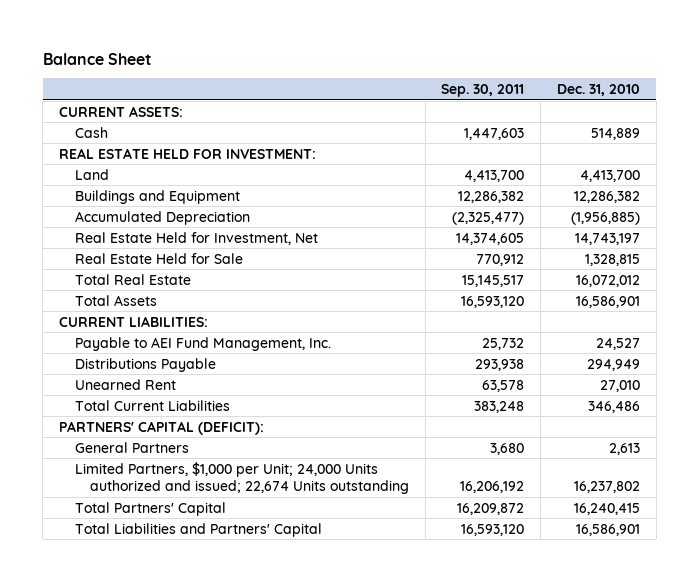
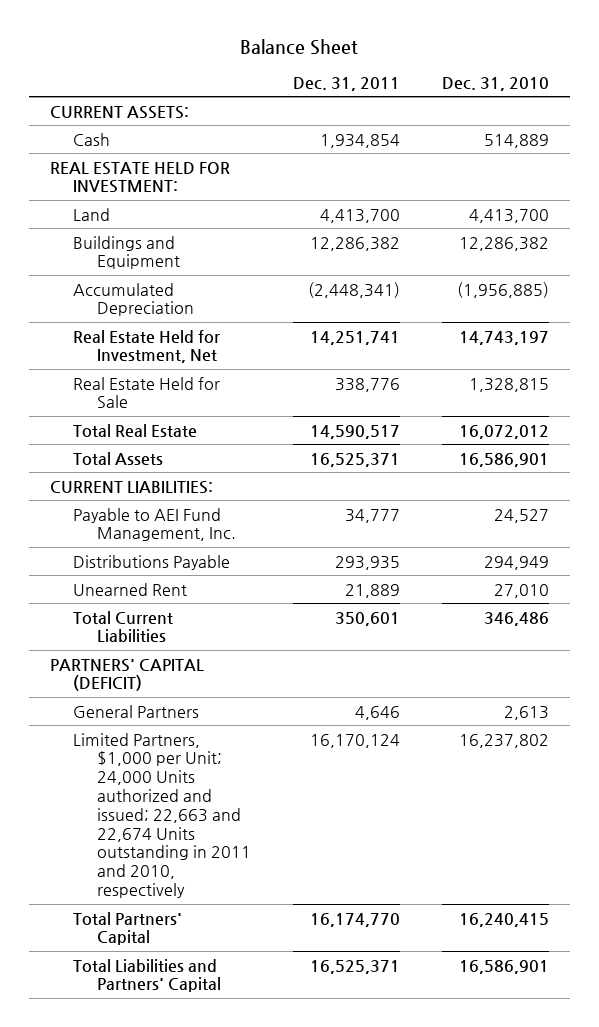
- | Sep. 30, 2011 | Dec. 31, 2010
+ | Dec. 31, 2011 | Dec. 31, 2010
- PARTNERS' CAPITAL (DEFICIT):
+ PARTNERS' CAPITAL (DEFICIT)
- Limited Partners, $1,000 per Unit; 24,000 Units authorized and issued; 22,674 Units outstanding | 16,206,192 | 16,237,802
+ Limited Partners, $1,000 per Unit; 24,000 Units authorized and issued; 22,663 and 22,674 Units outstanding in 2011 and 2010, respectively | 16,170,124 | 16,237,802

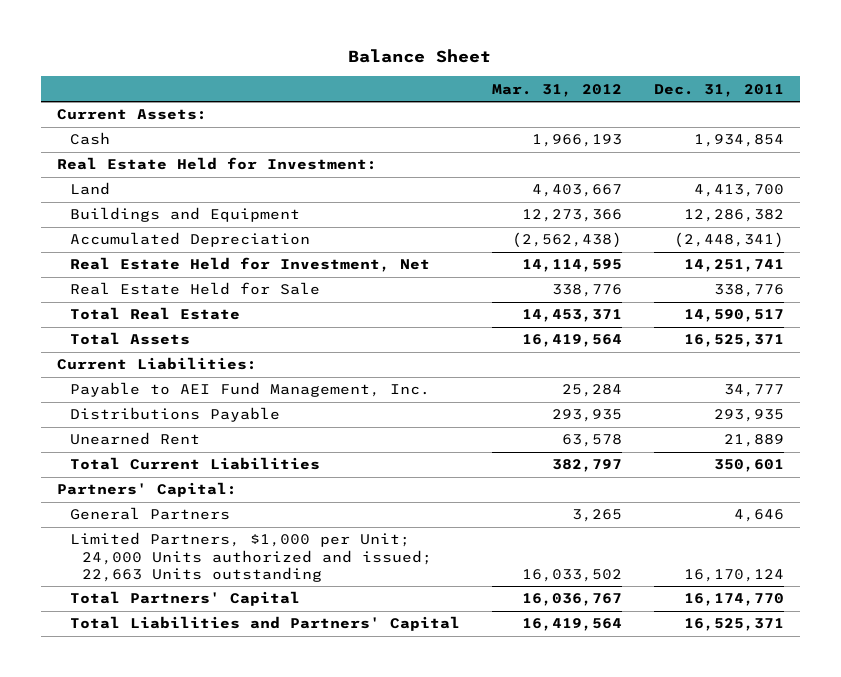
- | Dec. 31, 2011 | Dec. 31, 2010
+ | Mar. 31, 2012 | Dec. 31, 2011
- CURRENT ASSETS:
+ Current Assets:
- REAL ESTATE HELD FOR INVESTMENT:
+ Real Estate Held for Investment:
- CURRENT LIABILITIES:
+ Current Liabilities:
- PARTNERS' CAPITAL (DEFICIT)
+ Partners' Capital:
- Limited Partners, $1,000 per Unit; 24,000 Units authorized and issued; 22,663 and 22,674 Units outstanding in 2011 and 2010, respectively | 16,170,124 | 16,237,802
+ Limited Partners, $1,000 per Unit; 24,000 Units authorized and issued; 22,663 Units outstanding | 16,033,502 | 16,170,124

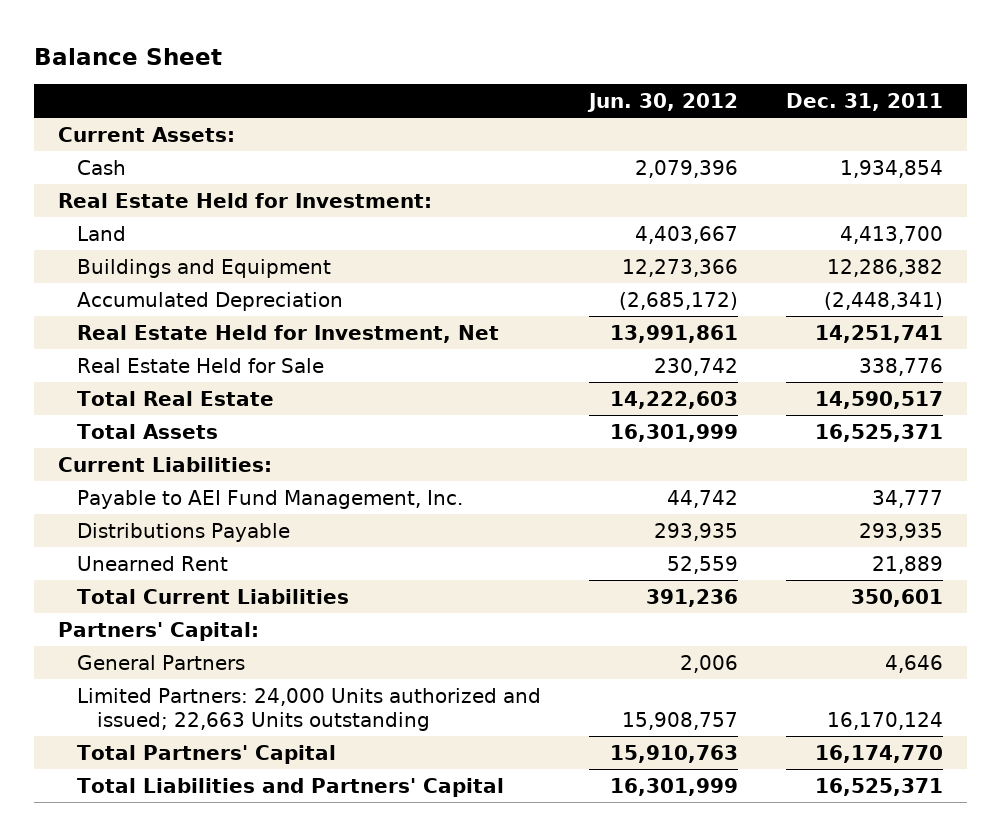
- | Mar. 31, 2012 | Dec. 31, 2011
+ | Jun. 30, 2012 | Dec. 31, 2011
- Limited Partners, $1,000 per Unit; 24,000 Units authorized and issued; 22,663 Units outstanding | 16,033,502 | 16,170,124
+ Limited Partners: 24,000 Units authorized and issued; 22,663 Units outstanding | 15,908,757 | 16,170,124

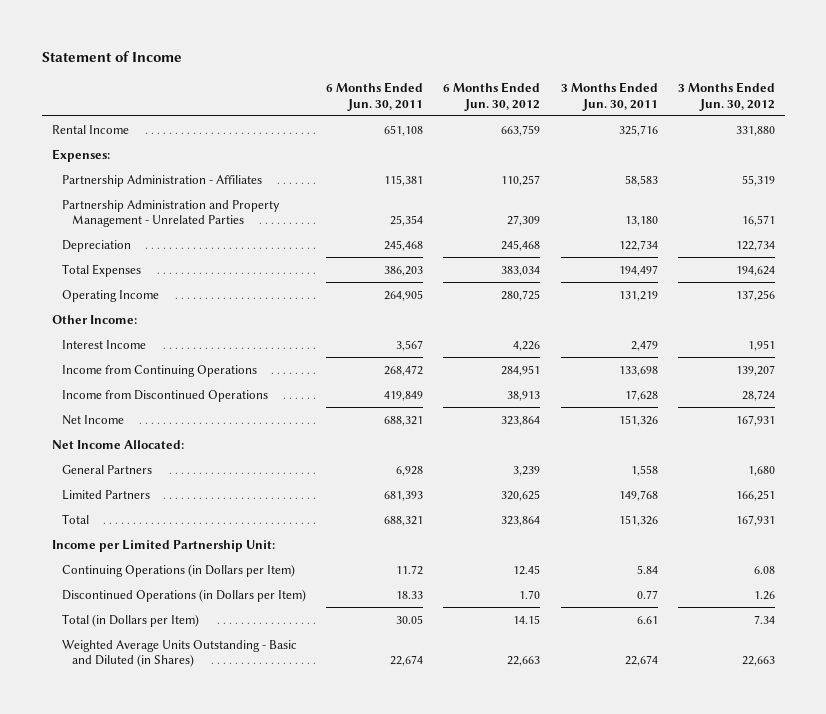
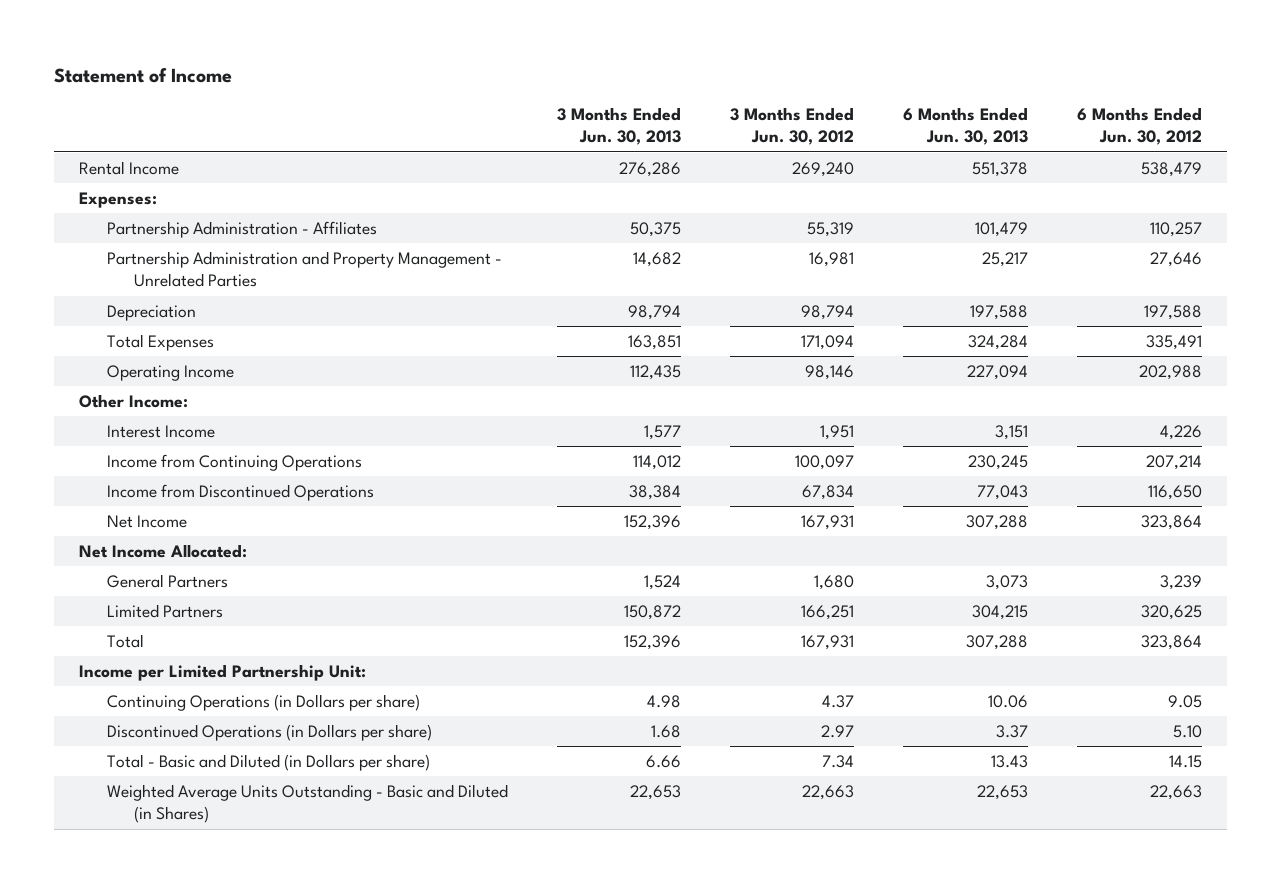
- | 6 Months Ended Jun. 30, 2011 | 6 Months Ended Jun. 30, 2012 | 3 Months Ended Jun. 30, 2011 | 3 Months Ended Jun. 30, 2012
+ | 3 Months Ended Jun. 30, 2013 | 3 Months Ended Jun. 30, 2012 | 6 Months Ended Jun. 30, 2013 | 6 Months Ended Jun. 30, 2012
- Rental Income | 651,108 | 663,759 | 325,716 | 331,880
+ Rental Income | 276,286 | 269,240 | 551,378 | 538,479
- Partnership Administration and Property Management - Unrelated Parties | 25,354 | 27,309 | 13,180 | 16,571
- Depreciation | 245,468 | 245,468 | 122,734 | 122,734
- Total Expenses | 386,203 | 383,034 | 194,497 | 194,624
- Operating Income | 264,905 | 280,725 | 131,219 | 137,256
+ Partnership Administration and Property Management - Unrelated Parties | 14,682 | 16,981 | 25,217 | 27,646
+ Depreciation | 98,794 | 98,794 | 197,588 | 197,588
+ Total Expenses | 163,851 | 171,094 | 324,284 | 335,491
+ Operating Income | 112,435 | 98,146 | 227,094 | 202,988
- Income from Continuing Operations | 268,472 | 284,951 | 133,698 | 139,207
- Income from Discontinued Operations | 419,849 | 38,913 | 17,628 | 28,724
+ Income from Continuing Operations | 114,012 | 100,097 | 230,245 | 207,214
+ Income from Discontinued Operations | 38,384 | 67,834 | 77,043 | 116,650
- Continuing Operations (in Dollars per Item) | 11.72 | 12.45 | 5.84 | 6.08
- Discontinued Operations (in Dollars per Item) | 18.33 | 1.70 | 0.77 | 1.26
- Total (in Dollars per Item) | 30.05 | 14.15 | 6.61 | 7.34
+ Continuing Operations (in Dollars per share) | 4.98 | 4.37 | 10.06 | 9.05
+ Discontinued Operations (in Dollars per share) | 1.68 | 2.97 | 3.37 | 5.10
+ Total - Basic and Diluted (in Dollars per share) | 6.66 | 7.34 | 13.43 | 14.15

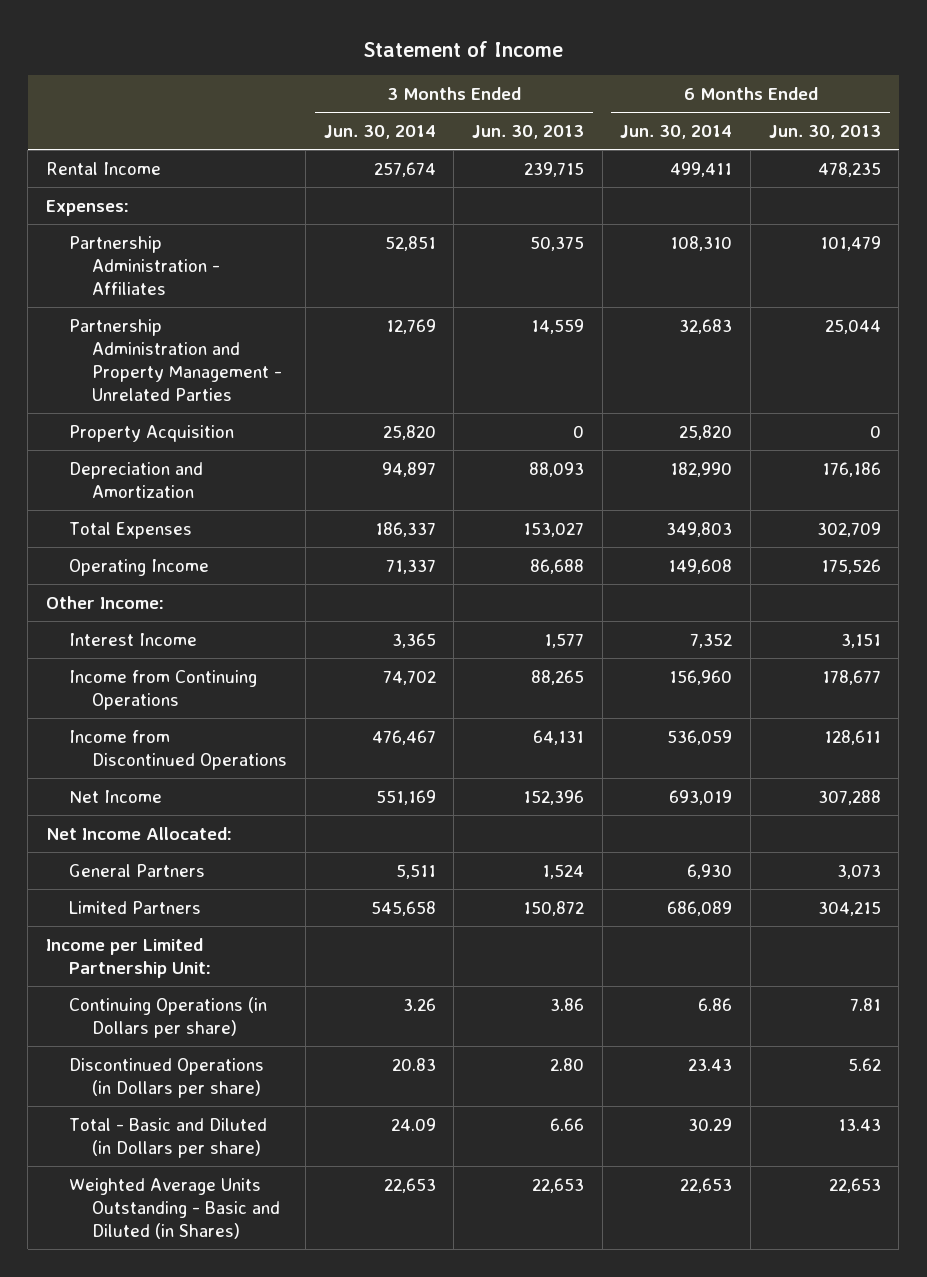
- | 3 Months Ended Jun. 30, 2013 | 3 Months Ended Jun. 30, 2012 | 6 Months Ended Jun. 30, 2013 | 6 Months Ended Jun. 30, 2012
+ | 3 Months Ended Jun. 30, 2014 | 3 Months Ended Jun. 30, 2013 | 6 Months Ended Jun. 30, 2014 | 6 Months Ended Jun. 30, 2013
- Rental Income | 276,286 | 269,240 | 551,378 | 538,479
+ Rental Income | 257,674 | 239,715 | 499,411 | 478,235
- Partnership Administration and Property Management - Unrelated Parties | 14,682 | 16,981 | 25,217 | 27,646
- Depreciation | 98,794 | 98,794 | 197,588 | 197,588
- Total Expenses | 163,851 | 171,094 | 324,284 | 335,491
- Operating Income | 112,435 | 98,146 | 227,094 | 202,988
+ Partnership Administration and Property Management - Unrelated Parties | 12,769 | 14,559 | 32,683 | 25,044
+ Property Acquisition | 25,820 | 0 | 25,820 | 0
+ Depreciation and Amortization | 94,897 | 88,093 | 182,990 | 176,186
+ Total Expenses | 186,337 | 153,027 | 349,803 | 302,709
+ Operating Income | 71,337 | 86,688 | 149,608 | 175,526
- Income from Continuing Operations | 114,012 | 100,097 | 230,245 | 207,214
- Income from Discontinued Operations | 38,384 | 67,834 | 77,043 | 116,650
+ Income from Continuing Operations | 74,702 | 88,265 | 156,960 | 178,677
+ Income from Discontinued Operations | 476,467 | 64,131 | 536,059 | 128,611
- Total | 152,396 | 167,931 | 307,288 | 323,864
- Continuing Operations (in Dollars per share) | 4.98 | 4.37 | 10.06 | 9.05
- Discontinued Operations (in Dollars per share) | 1.68 | 2.97 | 3.37 | 5.10
+ Continuing Operations (in Dollars per share) | 3.26 | 3.86 | 6.86 | 7.81
+ Discontinued Operations (in Dollars per share) | 20.83 | 2.80 | 23.43 | 5.62

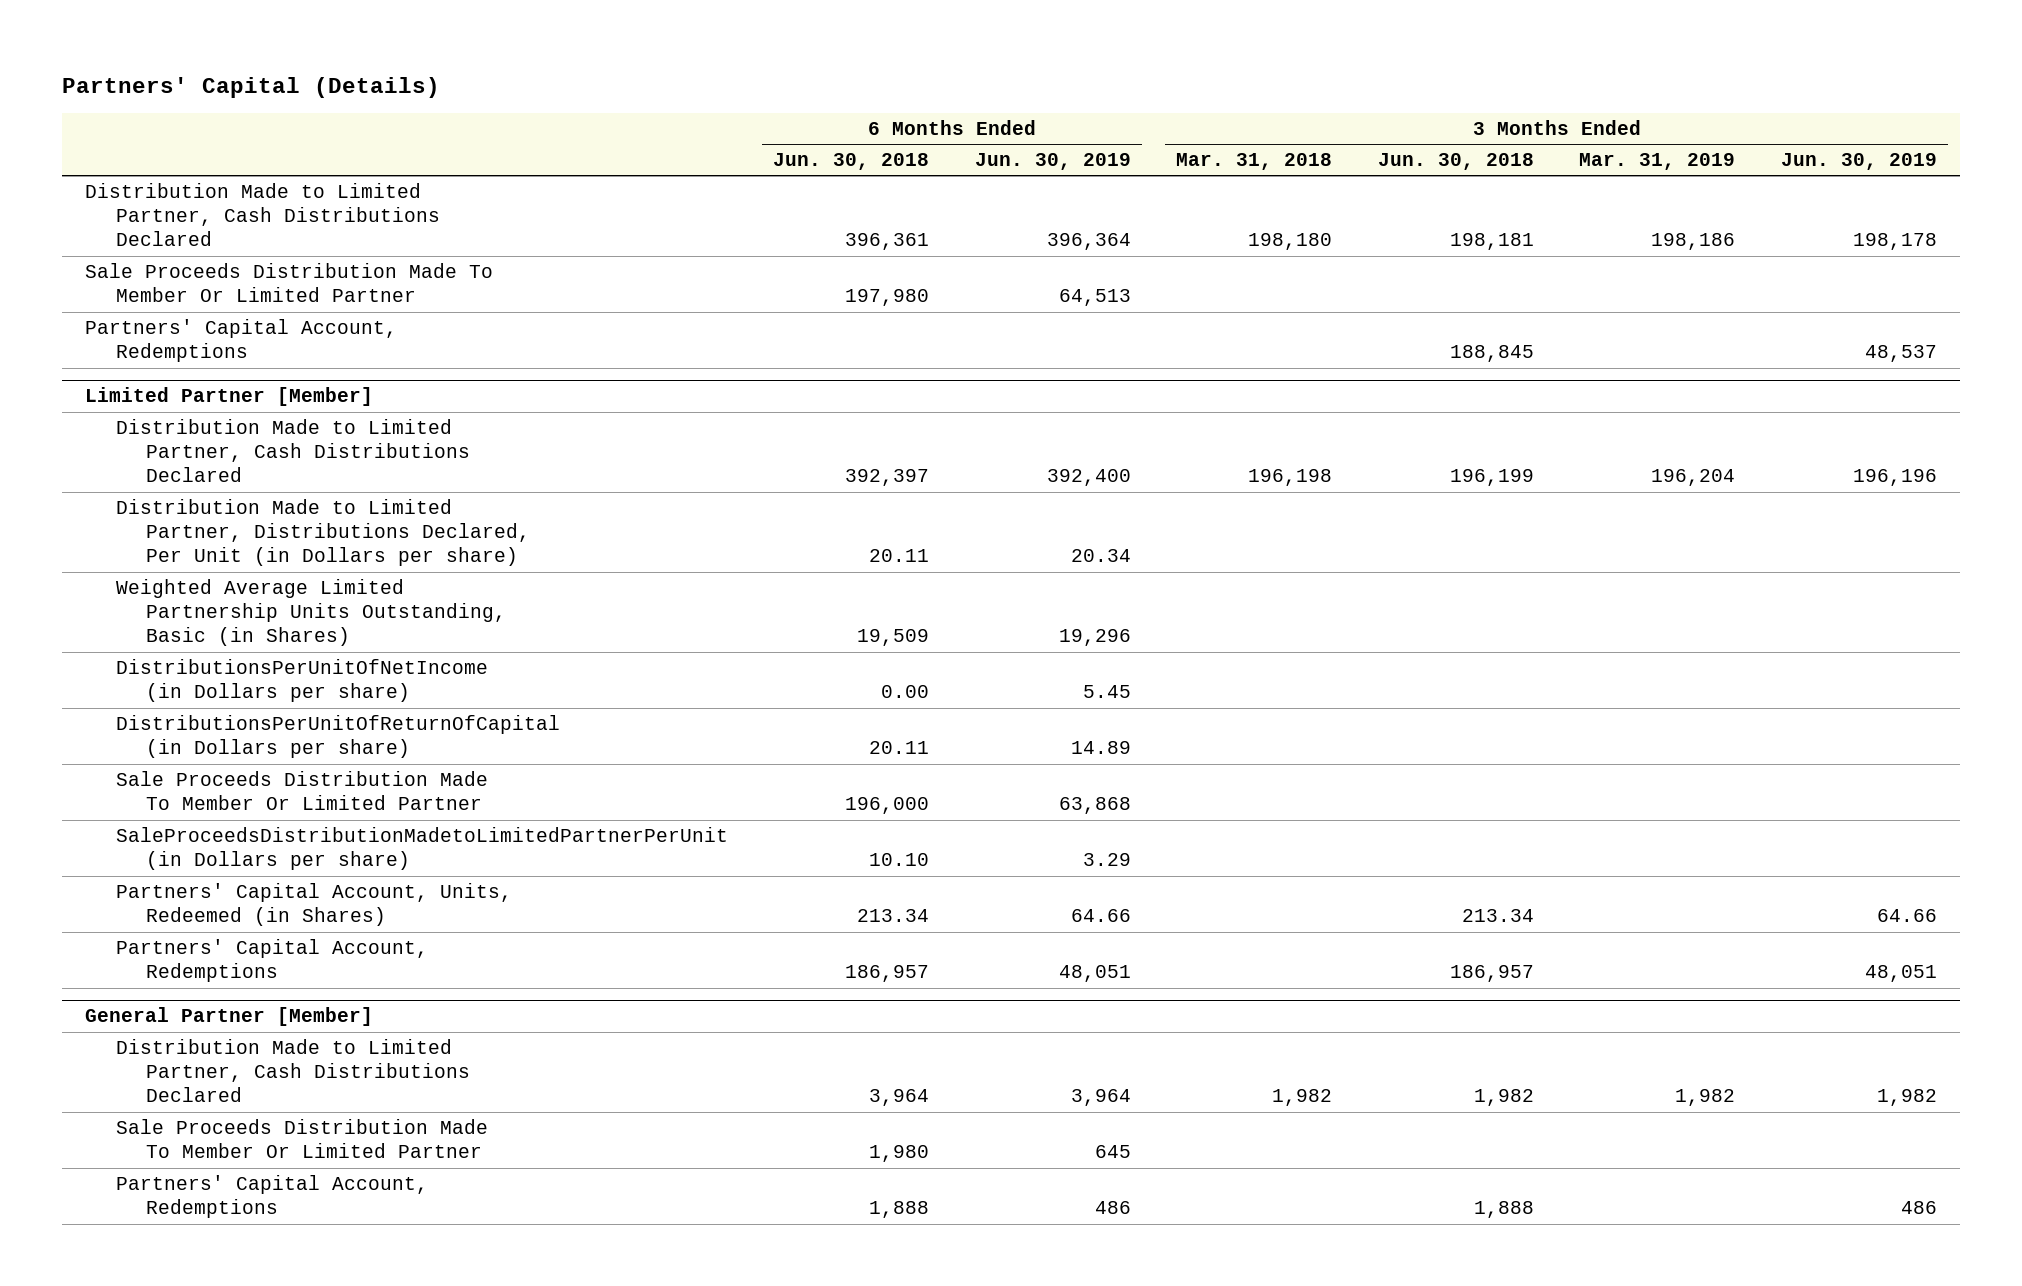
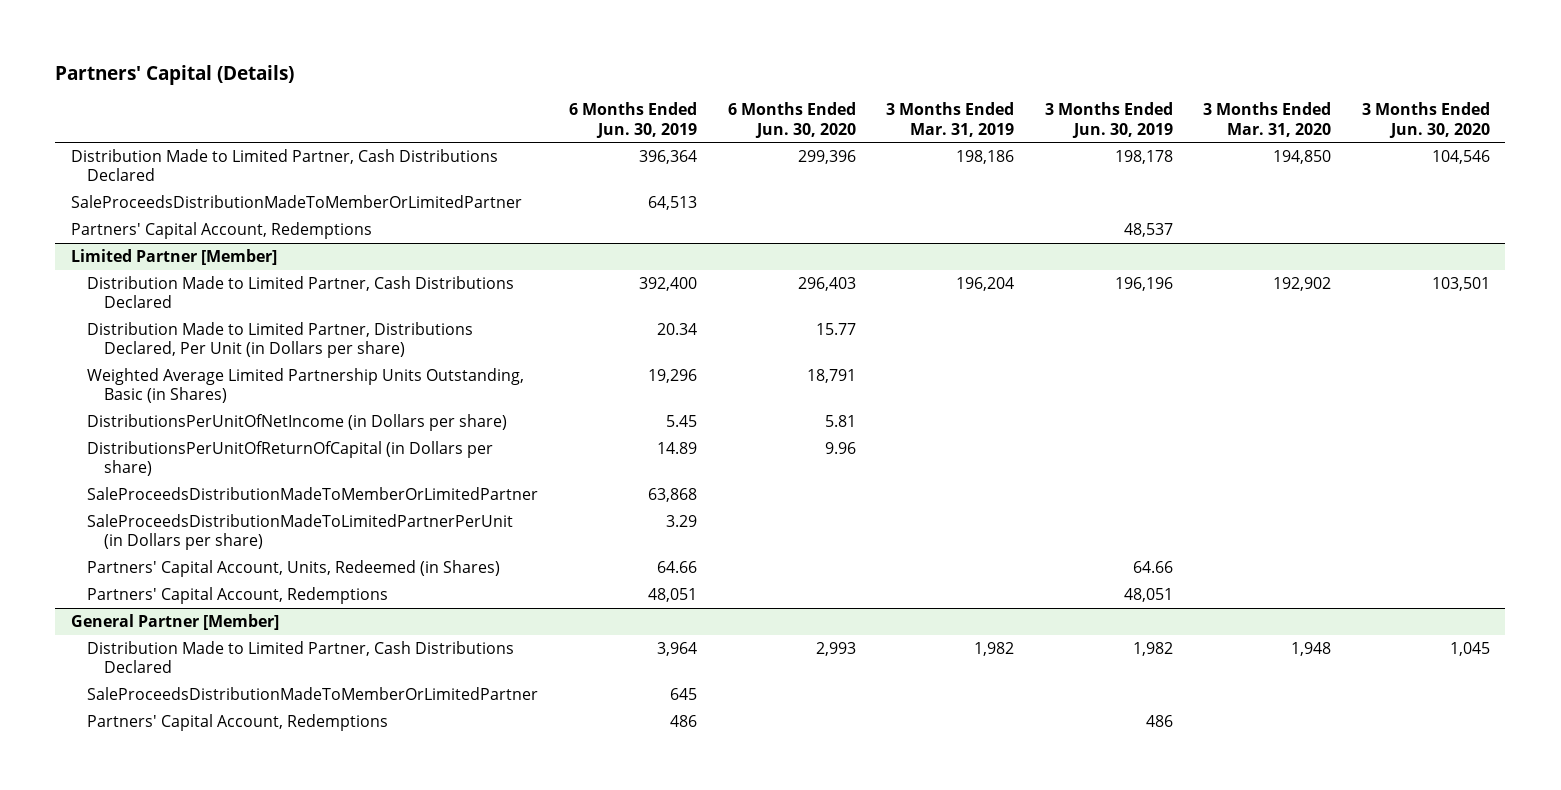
- | 6 Months Ended Jun. 30, 2018 | 6 Months Ended Jun. 30, 2019 | 3 Months Ended Mar. 31, 2018 | 3 Months Ended Jun. 30, 2018 | 3 Months Ended Mar. 31, 2019 | 3 Months Ended Jun. 30, 2019
+ | 6 Months Ended Jun. 30, 2019 | 6 Months Ended Jun. 30, 2020 | 3 Months Ended Mar. 31, 2019 | 3 Months Ended Jun. 30, 2019 | 3 Months Ended Mar. 31, 2020 | 3 Months Ended Jun. 30, 2020
- Sale Proceeds Distribution Made To Member Or Limited Partner | 197,980 | 64,513 | | | |
+ SaleProceedsDistributionMadeToMemberOrLimitedPartner | 64,513 | | | | |
@ Limited Partner [Member]
- Sale Proceeds Distribution Made To Member Or Limited Partner | 196,000 | 63,868 | | | |
- SaleProceedsDistributionMadetoLimitedPartnerPerUnit (in Dollars per share) | 10.10 | 3.29 | | | |
+ SaleProceedsDistributionMadeToMemberOrLimitedPartner | 63,868 | | | | |
+ SaleProceedsDistributionMadeToLimitedPartnerPerUnit (in Dollars per share) | 3.29 | | | | |
@ General Partner [Member]
- Sale Proceeds Distribution Made To Member Or Limited Partner | 1,980 | 645 | | | |
+ SaleProceedsDistributionMadeToMemberOrLimitedPartner | 645 | | | | |

